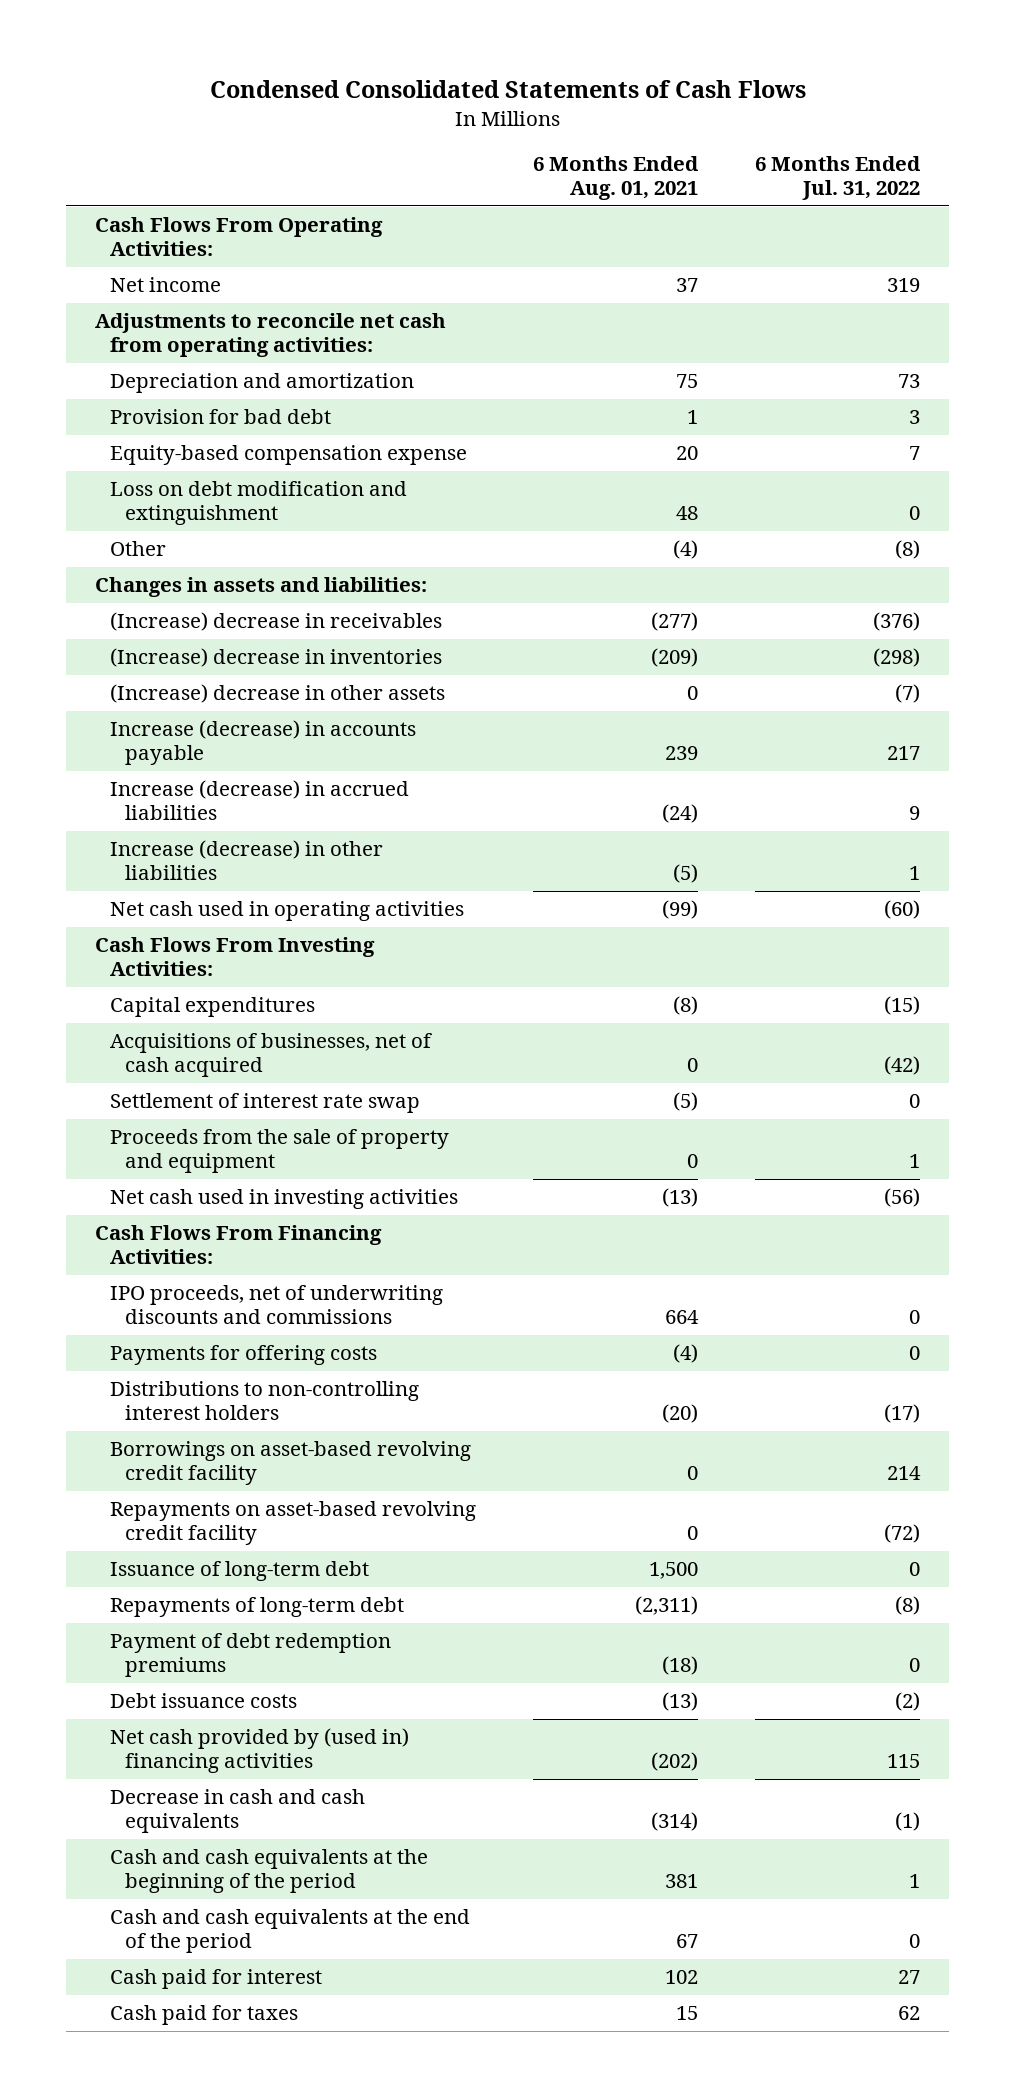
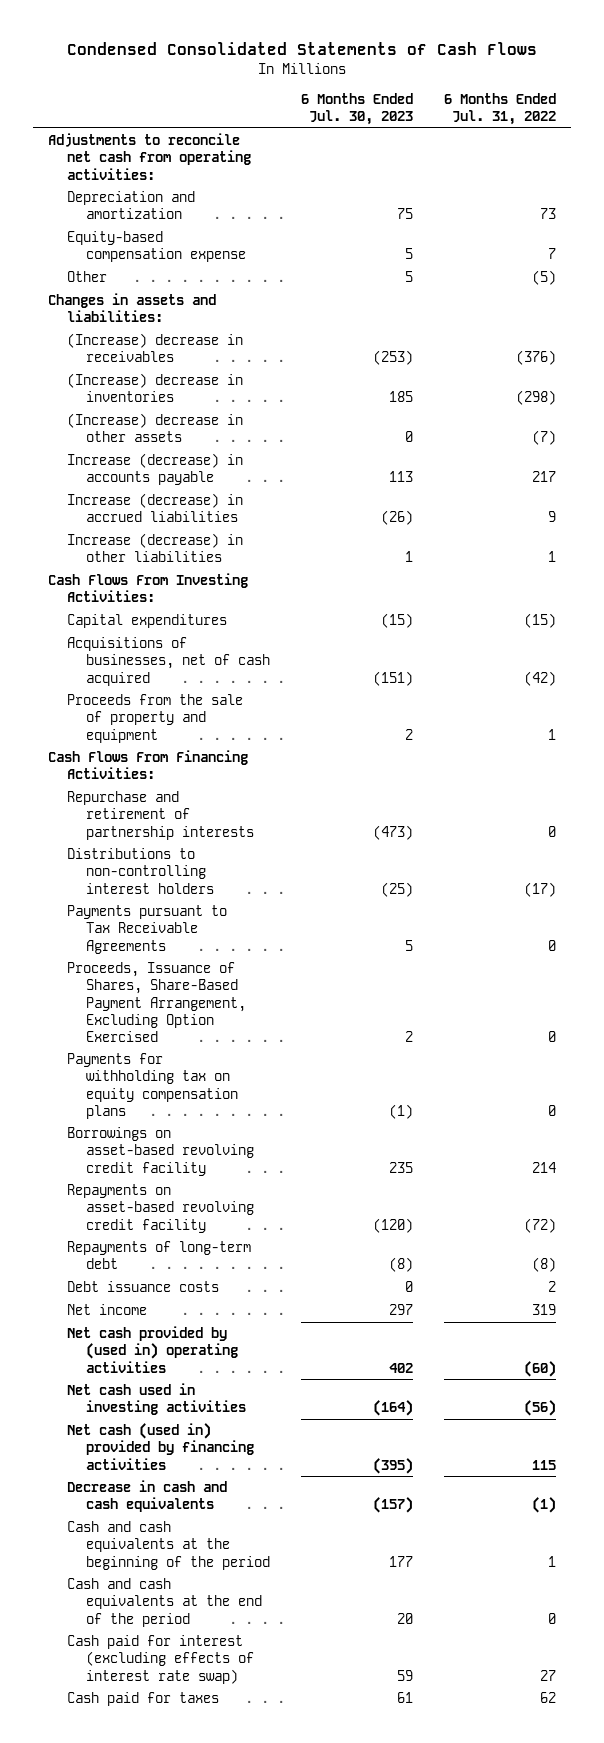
- | 6 Months Ended Aug. 01, 2021 | 6 Months Ended Jul. 31, 2022
+ | 6 Months Ended Jul. 30, 2023 | 6 Months Ended Jul. 31, 2022
- Cash Flows From Operating Activities:
- Provision for bad debt | 1 | 3
- Loss on debt modification and extinguishment | 48 | 0
- Other | (4) | (8)
+ Other | 5 | (5)
- Net cash used in operating activities | (99) | (60)
- Settlement of interest rate swap | (5) | 0
- IPO proceeds, net of underwriting discounts and commissions | 664 | 0
- Payments for offering costs | (4) | 0
+ Repurchase and retirement of partnership interests | (473) | 0
+ Payments pursuant to Tax Receivable Agreements | 5 | 0
+ Proceeds, Issuance of Shares, Share-Based Payment Arrangement, Excluding Option Exercised | 2 | 0
+ Payments for withholding tax on equity compensation plans | (1) | 0
- Issuance of long-term debt | 1,500 | 0
- Payment of debt redemption premiums | (18) | 0
- Debt issuance costs | (13) | (2)
- Net cash provided by (used in) financing activities | (202) | 115
+ Debt issuance costs | 0 | 2
moved down: Net income | 297 | 319
+ Net cash provided by (used in) operating activities | 402 | (60)
moved down: Net cash used in investing activities | (164) | (56)
+ Net cash (used in) provided by financing activities | (395) | 115
- Cash paid for interest | 102 | 27
+ Cash paid for interest (excluding effects of interest rate swap) | 59 | 27

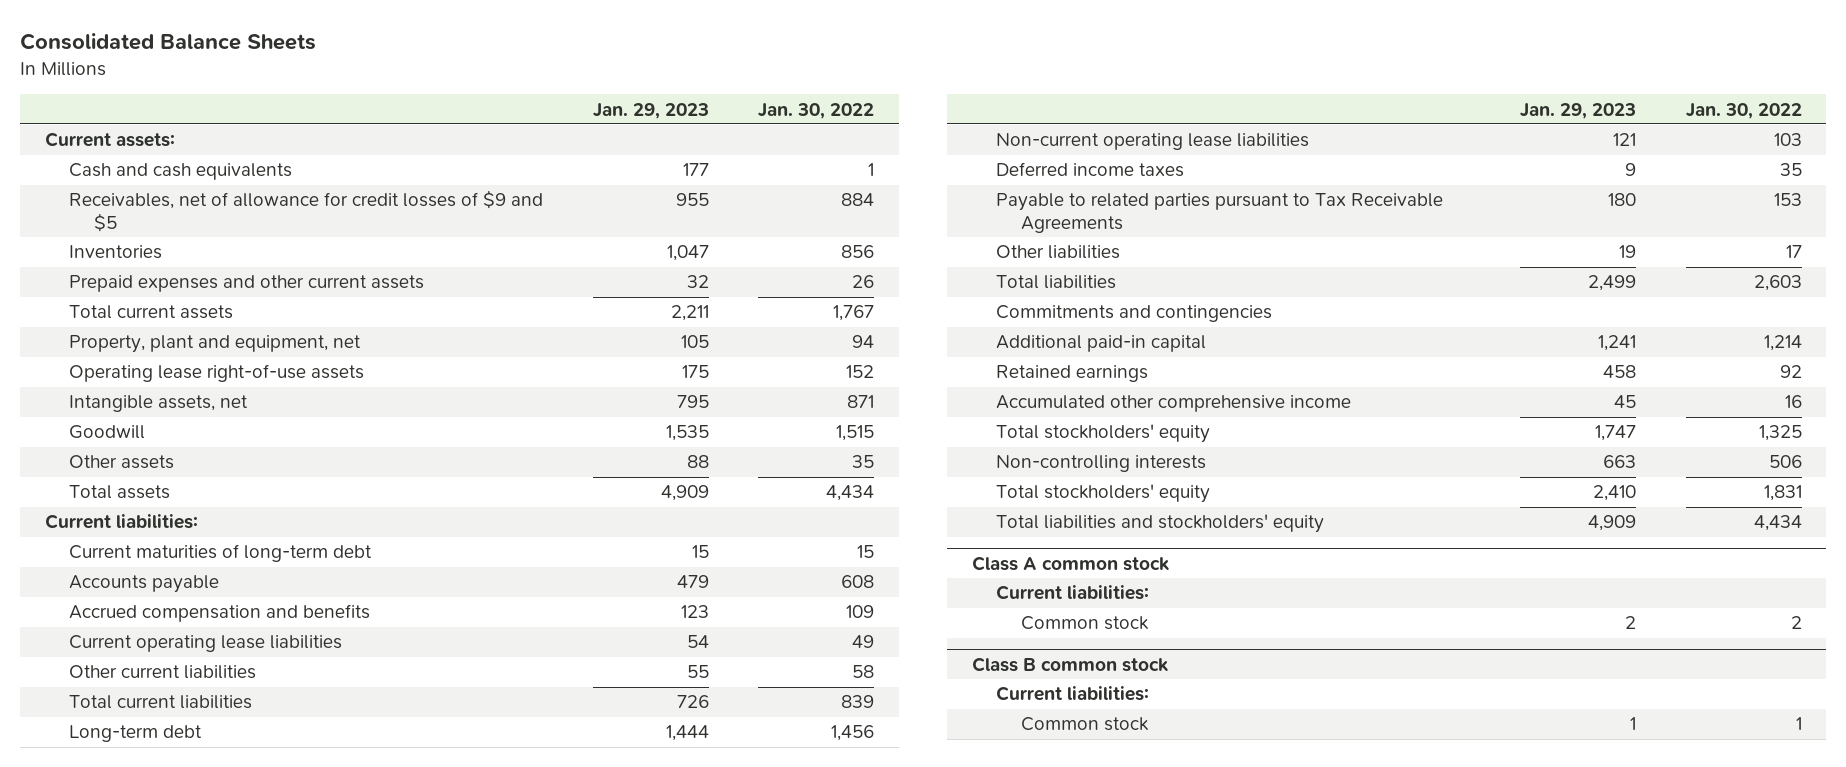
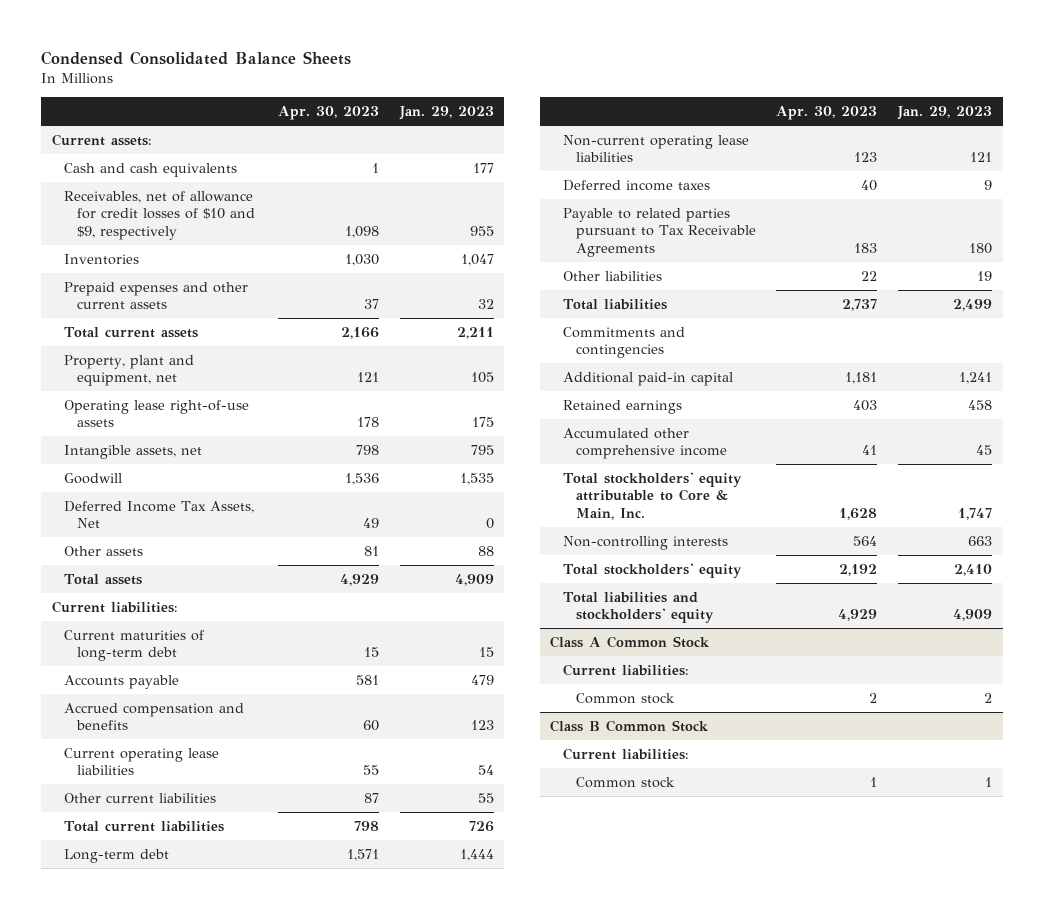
- Consolidated Balance Sheets
+ Condensed Consolidated Balance Sheets
- | Jan. 29, 2023 | Jan. 30, 2022
+ | Apr. 30, 2023 | Jan. 29, 2023
- Receivables, net of allowance for credit losses of $9 and $5 | 955 | 884
+ Receivables, net of allowance for credit losses of $10 and $9, respectively | 1,098 | 955
+ Deferred Income Tax Assets, Net | 49 | 0
- Total stockholders' equity | 1,747 | 1,325
+ Total stockholders' equity attributable to Core & Main, Inc. | 1,628 | 1,747
- Class A common stock
+ Class A Common Stock
- Class B common stock
+ Class B Common Stock

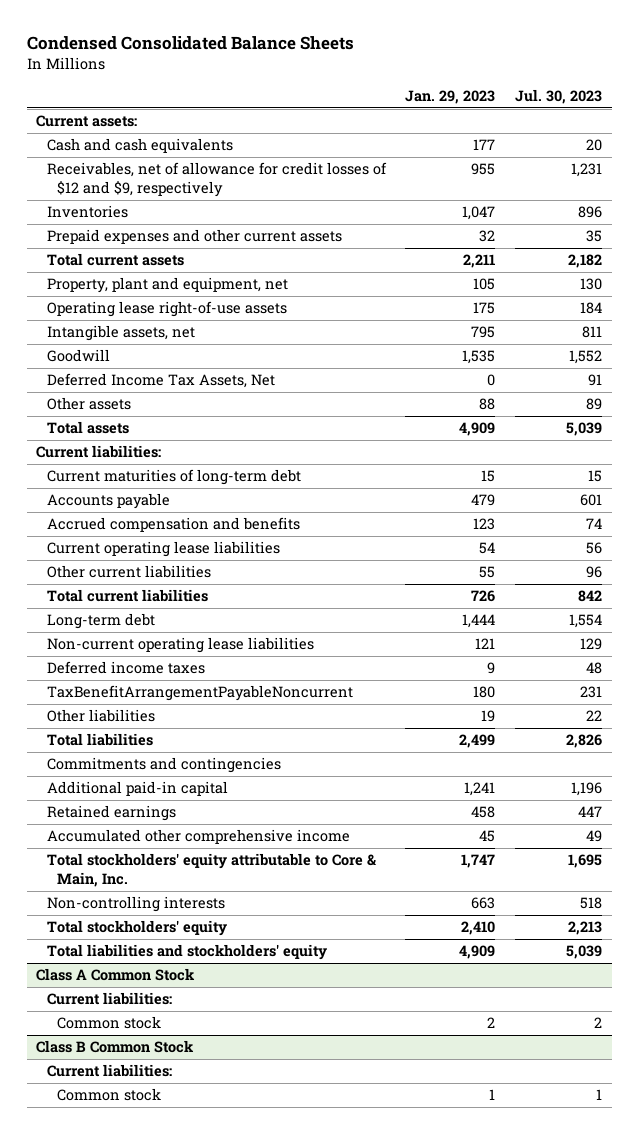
- | Apr. 30, 2023 | Jan. 29, 2023
+ | Jan. 29, 2023 | Jul. 30, 2023
- Receivables, net of allowance for credit losses of $10 and $9, respectively | 1,098 | 955
+ Receivables, net of allowance for credit losses of $12 and $9, respectively | 955 | 1,231
- Payable to related parties pursuant to Tax Receivable Agreements | 183 | 180
+ TaxBenefitArrangementPayableNoncurrent | 180 | 231

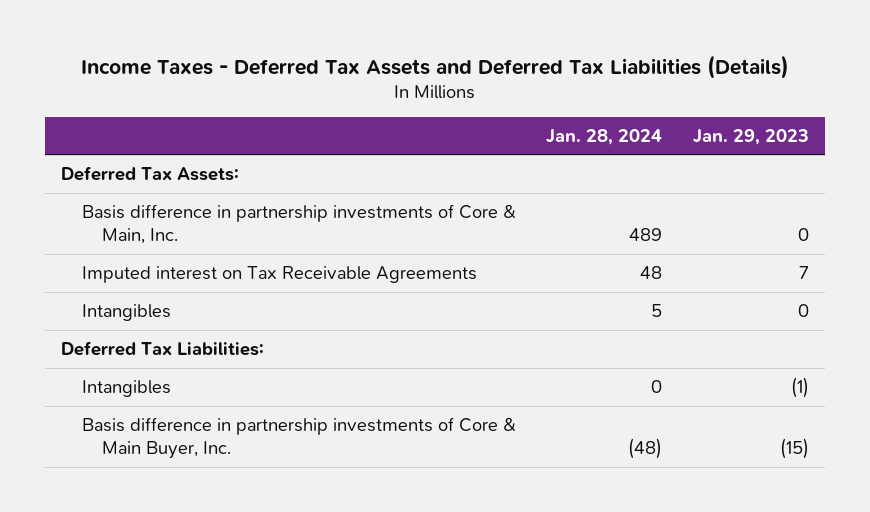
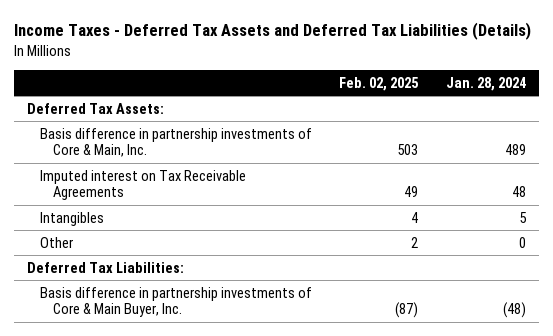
- | Jan. 28, 2024 | Jan. 29, 2023
+ | Feb. 02, 2025 | Jan. 28, 2024
+ Other | 2 | 0
- Intangibles | 0 | (1)

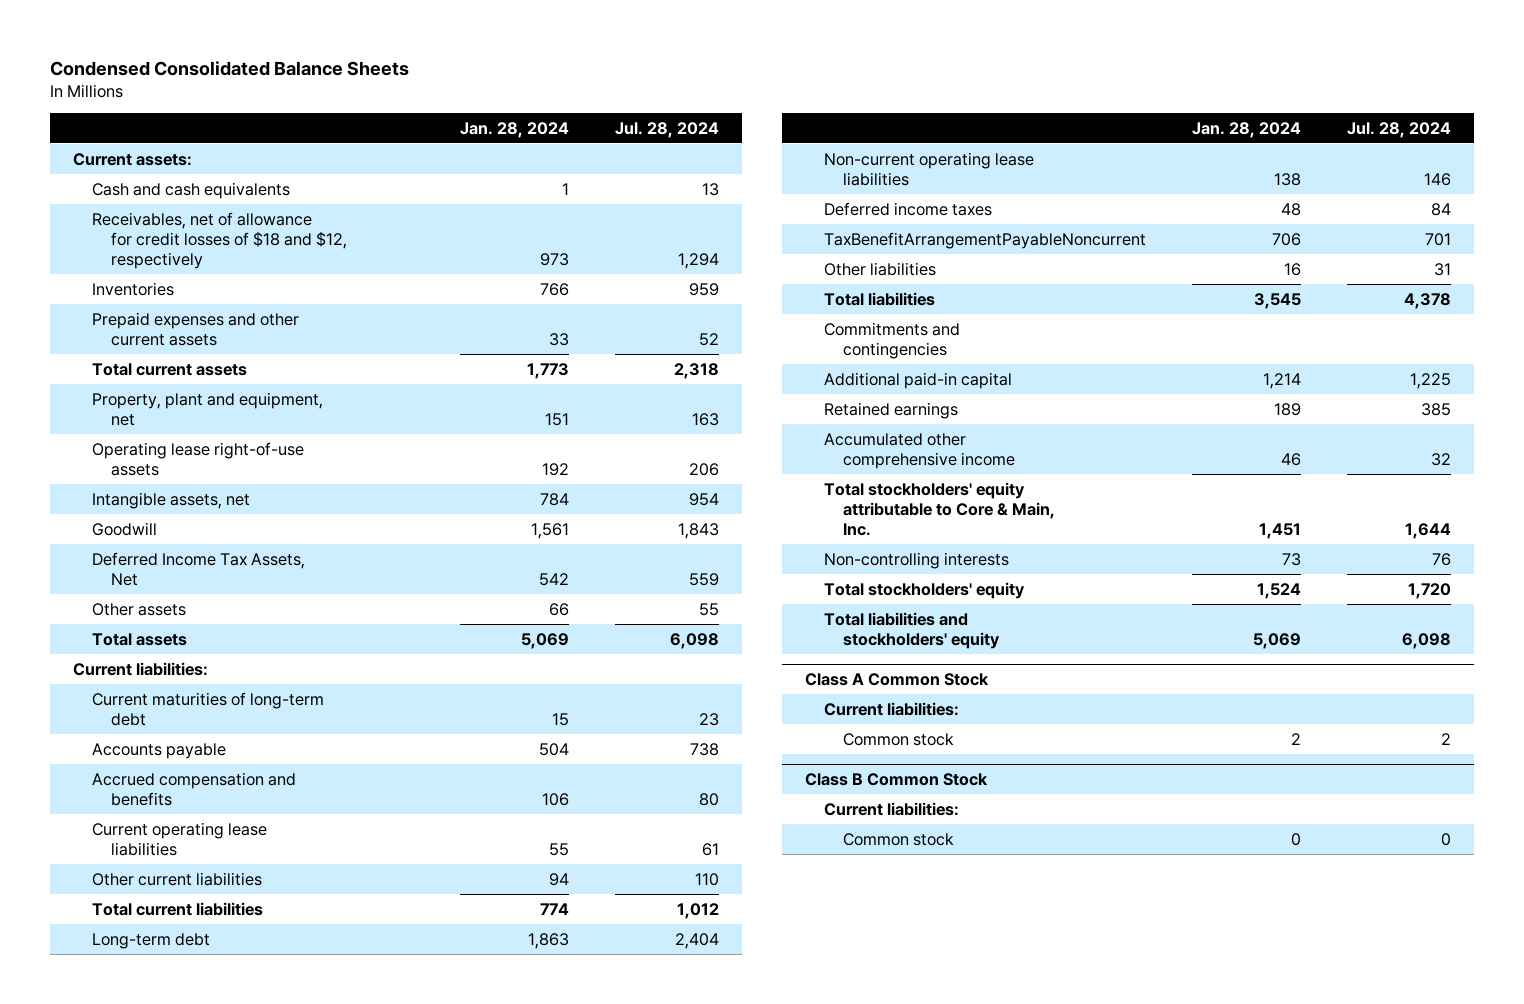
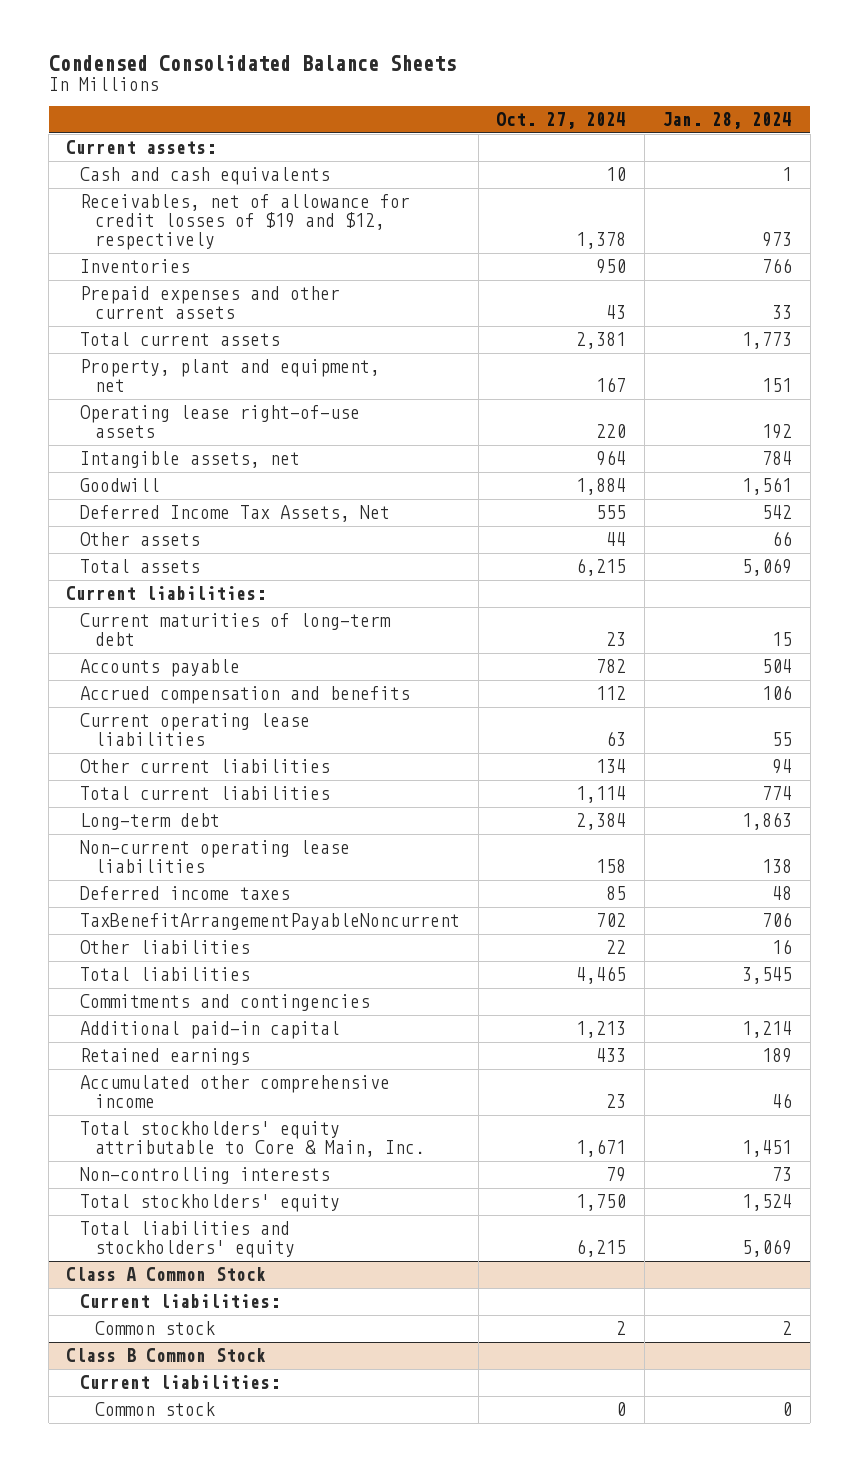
- | Jan. 28, 2024 | Jul. 28, 2024
+ | Oct. 27, 2024 | Jan. 28, 2024
- Receivables, net of allowance for credit losses of $18 and $12, respectively | 973 | 1,294
+ Receivables, net of allowance for credit losses of $19 and $12, respectively | 1,378 | 973

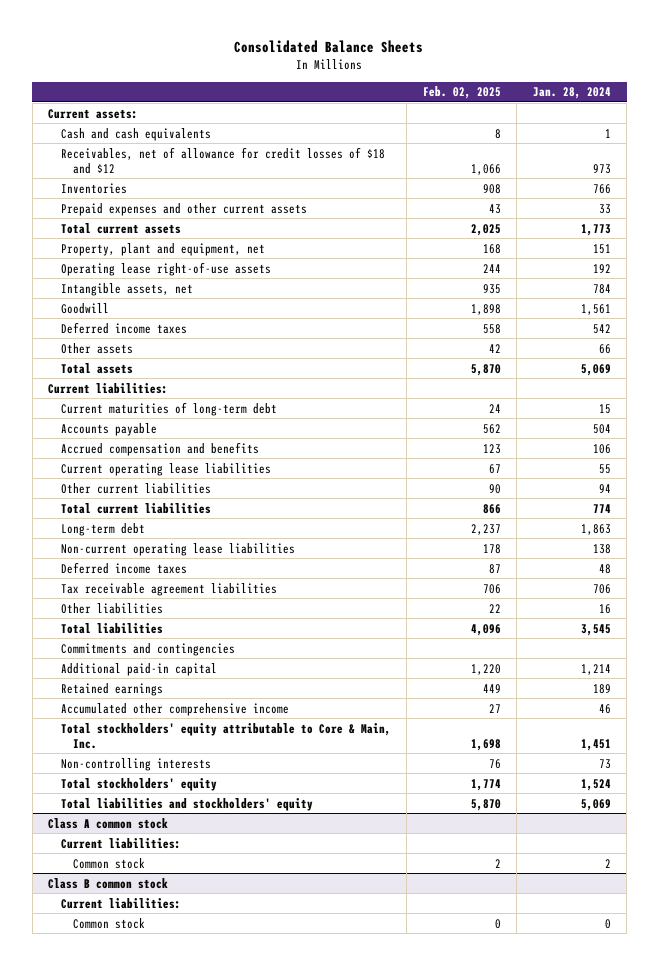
- Condensed Consolidated Balance Sheets
+ Consolidated Balance Sheets
- | Oct. 27, 2024 | Jan. 28, 2024
+ | Feb. 02, 2025 | Jan. 28, 2024
- Receivables, net of allowance for credit losses of $19 and $12, respectively | 1,378 | 973
+ Receivables, net of allowance for credit losses of $18 and $12 | 1,066 | 973
- Deferred Income Tax Assets, Net | 555 | 542
+ Deferred income taxes | 558 | 542
- TaxBenefitArrangementPayableNoncurrent | 702 | 706
+ Tax receivable agreement liabilities | 706 | 706
- Class A Common Stock
+ Class A common stock
- Class B Common Stock
+ Class B common stock

